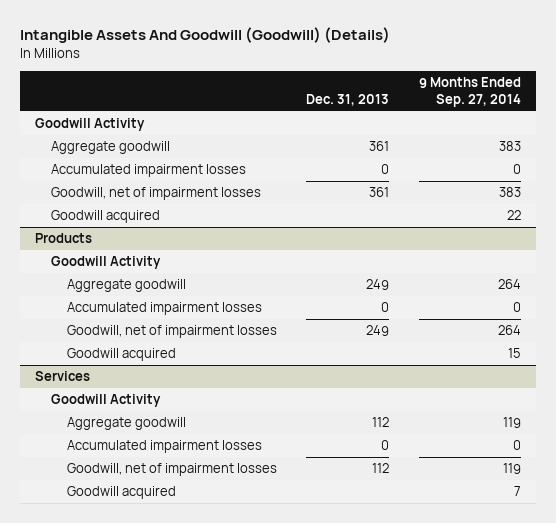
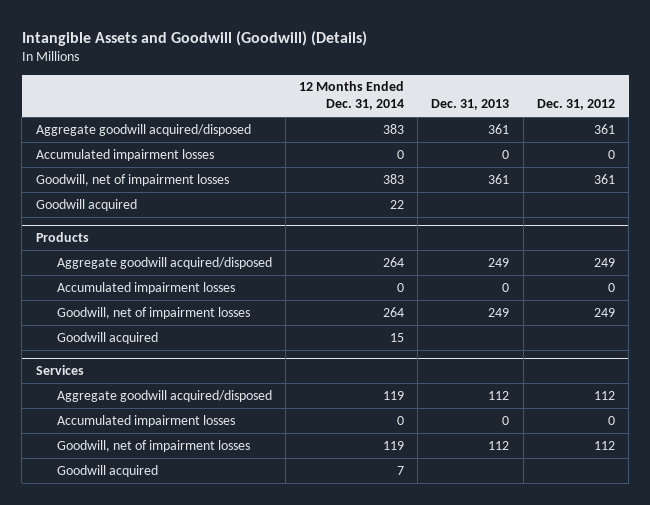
- Intangible Assets And Goodwill (Goodwill) (Details)
+ Intangible Assets and Goodwill (Goodwill) (Details)
- | Dec. 31, 2013 | 9 Months Ended Sep. 27, 2014
+ | 12 Months Ended Dec. 31, 2014 | Dec. 31, 2013 | Dec. 31, 2012
- Goodwill Activity
- Aggregate goodwill | 361 | 383
+ Aggregate goodwill acquired/disposed | 383 | 361 | 361
@ Products
- Goodwill Activity
- Aggregate goodwill | 249 | 264
+ Aggregate goodwill acquired/disposed | 264 | 249 | 249
@ Services
- Goodwill Activity
- Aggregate goodwill | 112 | 119
+ Aggregate goodwill acquired/disposed | 119 | 112 | 112

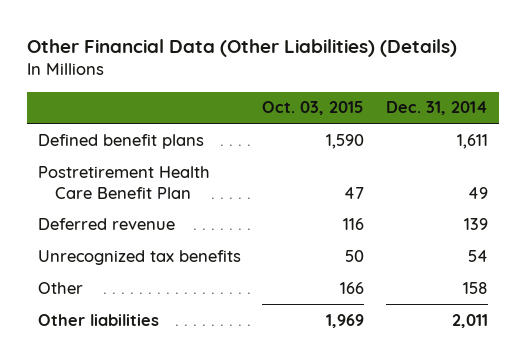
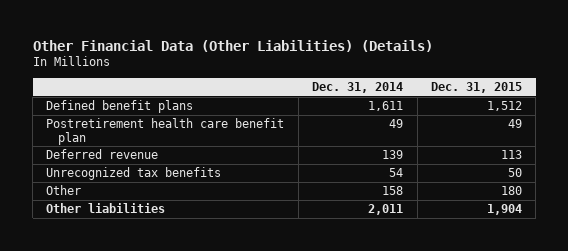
- | Oct. 03, 2015 | Dec. 31, 2014
+ | Dec. 31, 2014 | Dec. 31, 2015
- Postretirement Health Care Benefit Plan | 47 | 49
+ Postretirement health care benefit plan | 49 | 49

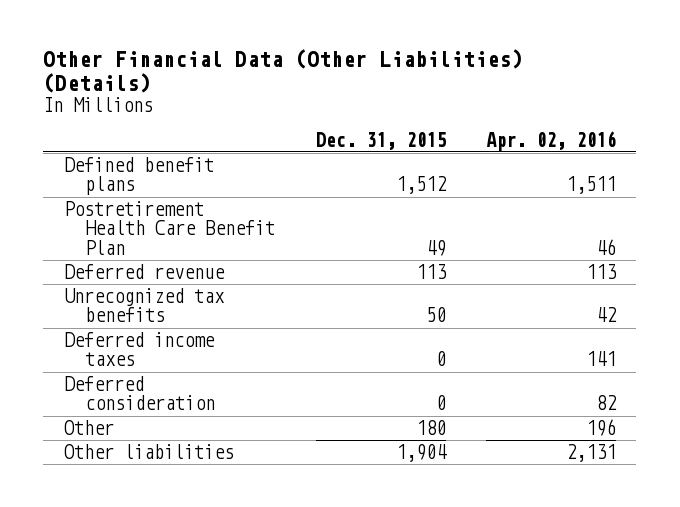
- | Dec. 31, 2014 | Dec. 31, 2015
+ | Dec. 31, 2015 | Apr. 02, 2016
- Postretirement health care benefit plan | 49 | 49
+ Postretirement Health Care Benefit Plan | 49 | 46
+ Deferred income taxes | 0 | 141
+ Deferred consideration | 0 | 82

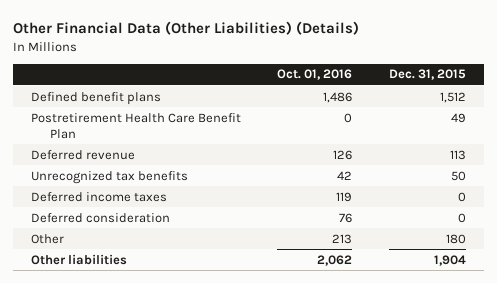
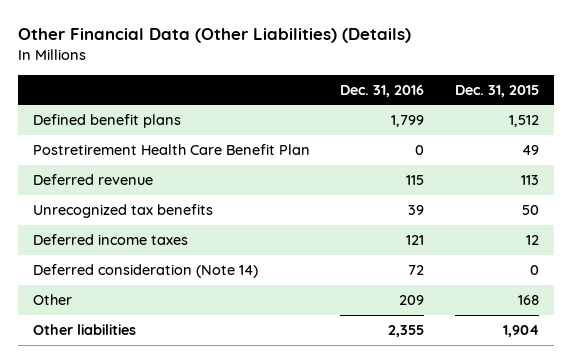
- | Oct. 01, 2016 | Dec. 31, 2015
+ | Dec. 31, 2016 | Dec. 31, 2015
- Deferred income taxes | 119 | 0
- Deferred consideration | 76 | 0
- Other | 213 | 180
+ Deferred income taxes | 121 | 12
+ Deferred consideration (Note 14) | 72 | 0
+ Other | 209 | 168

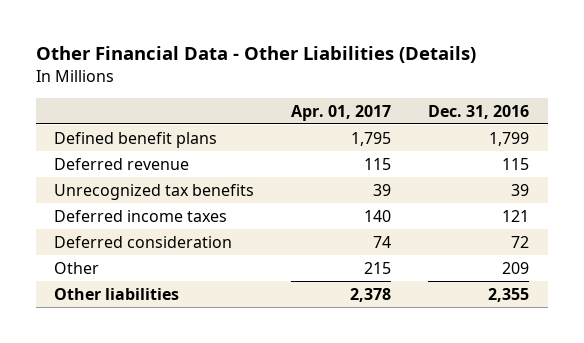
- Other Financial Data (Other Liabilities) (Details)
+ Other Financial Data - Other Liabilities (Details)
- | Dec. 31, 2016 | Dec. 31, 2015
+ | Apr. 01, 2017 | Dec. 31, 2016
- Postretirement Health Care Benefit Plan | 0 | 49
- Deferred consideration (Note 14) | 72 | 0
+ Deferred consideration | 74 | 72

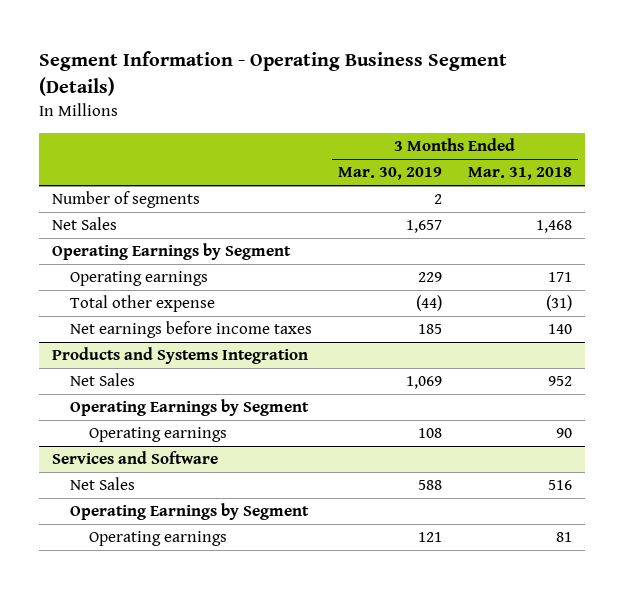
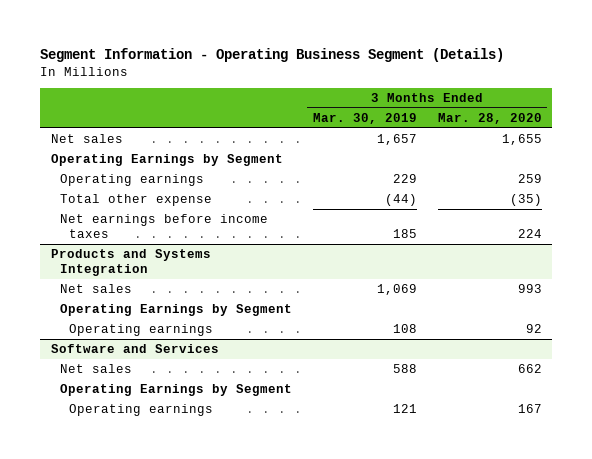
- | 3 Months Ended Mar. 30, 2019 | 3 Months Ended Mar. 31, 2018
+ | 3 Months Ended Mar. 30, 2019 | 3 Months Ended Mar. 28, 2020
- Number of segments | 2 |
- Net Sales | 1,657 | 1,468
+ Net sales | 1,657 | 1,655
@ Products and Systems Integration
- Net Sales | 1,069 | 952
+ Net sales | 1,069 | 993
- Services and Software
- Net Sales | 588 | 516
+ Software and Services
+ Net sales | 588 | 662

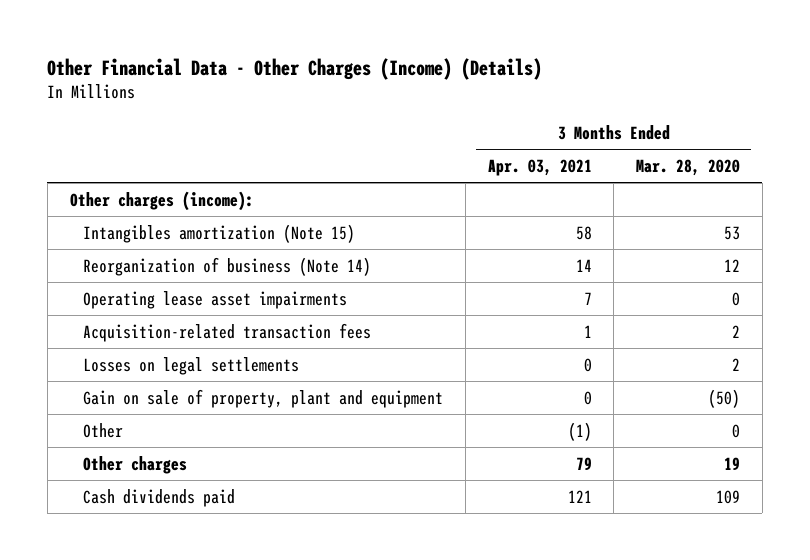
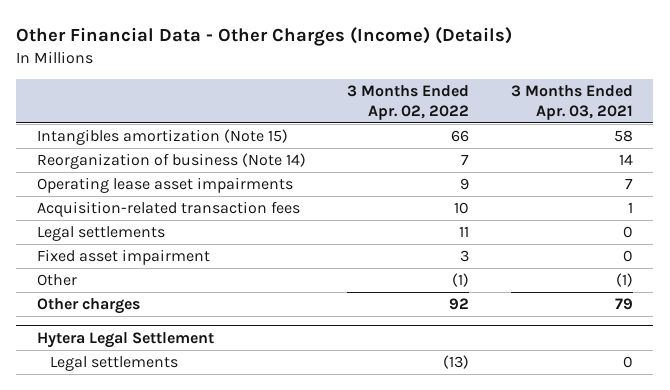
- | 3 Months Ended Apr. 03, 2021 | 3 Months Ended Mar. 28, 2020
+ | 3 Months Ended Apr. 02, 2022 | 3 Months Ended Apr. 03, 2021
- Other charges (income):
- Losses on legal settlements | 0 | 2
- Gain on sale of property, plant and equipment | 0 | (50)
+ Legal settlements | 11 | 0
+ Fixed asset impairment | 3 | 0
- Cash dividends paid | 121 | 109
+ Hytera Legal Settlement
+ Legal settlements | (13) | 0

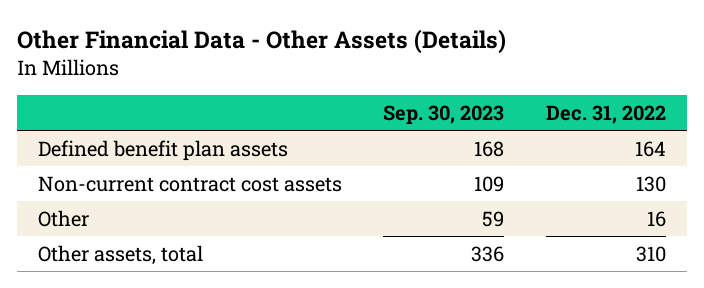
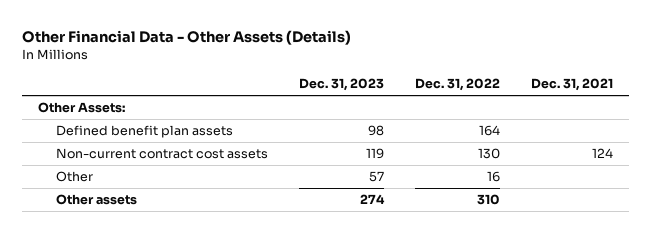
- | Sep. 30, 2023 | Dec. 31, 2022
+ | Dec. 31, 2023 | Dec. 31, 2022 | Dec. 31, 2021
+ Other Assets:
- Other assets, total | 336 | 310
+ Other assets | 274 | 310 |

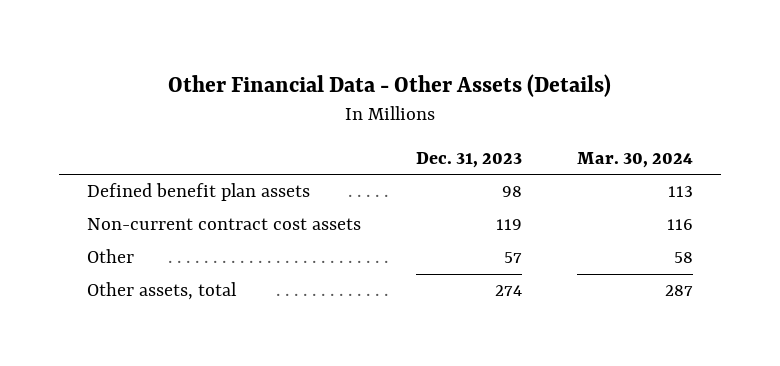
- | Dec. 31, 2023 | Dec. 31, 2022 | Dec. 31, 2021
+ | Dec. 31, 2023 | Mar. 30, 2024
- Other Assets:
- Other assets | 274 | 310 |
+ Other assets, total | 274 | 287

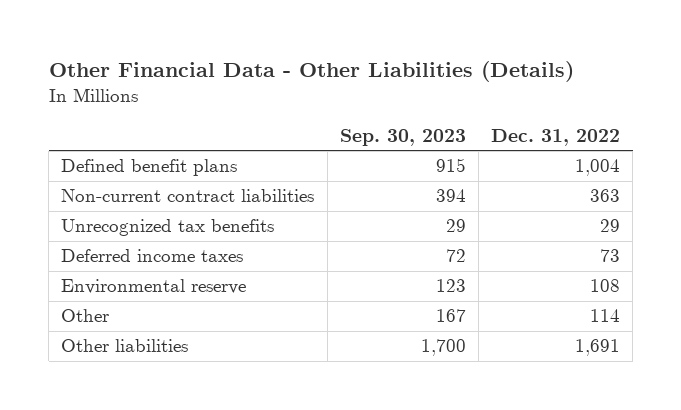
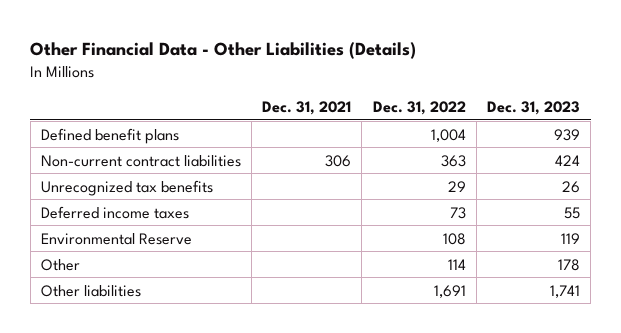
- | Sep. 30, 2023 | Dec. 31, 2022
+ | Dec. 31, 2021 | Dec. 31, 2022 | Dec. 31, 2023
- Environmental reserve | 123 | 108
+ Environmental Reserve | | 108 | 119

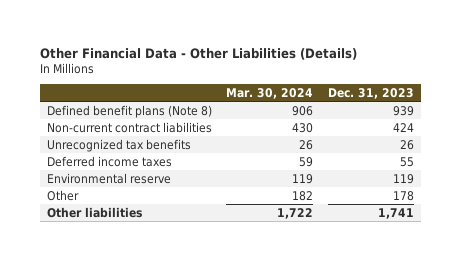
- | Dec. 31, 2021 | Dec. 31, 2022 | Dec. 31, 2023
+ | Mar. 30, 2024 | Dec. 31, 2023
- Defined benefit plans | | 1,004 | 939
+ Defined benefit plans (Note 8) | 906 | 939
- Environmental Reserve | | 108 | 119
+ Environmental reserve | 119 | 119

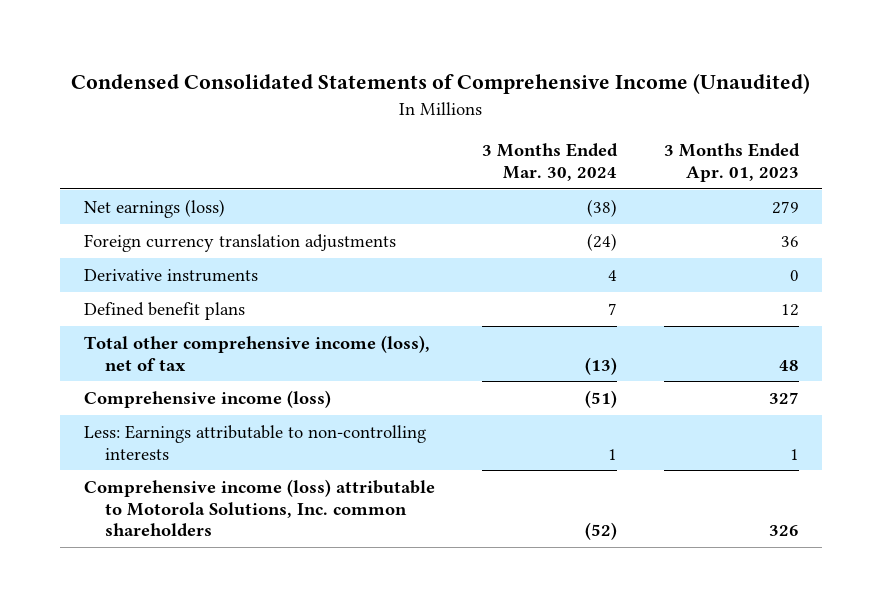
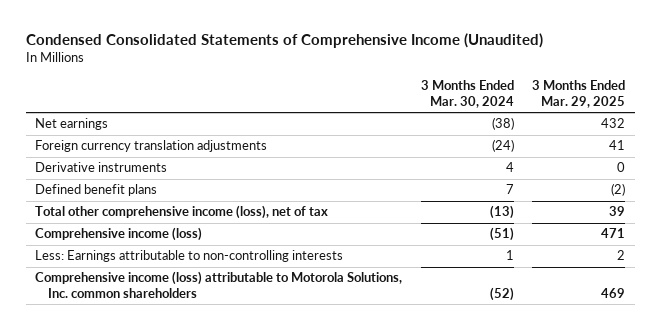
- | 3 Months Ended Mar. 30, 2024 | 3 Months Ended Apr. 01, 2023
+ | 3 Months Ended Mar. 30, 2024 | 3 Months Ended Mar. 29, 2025
- Net earnings (loss) | (38) | 279
+ Net earnings | (38) | 432

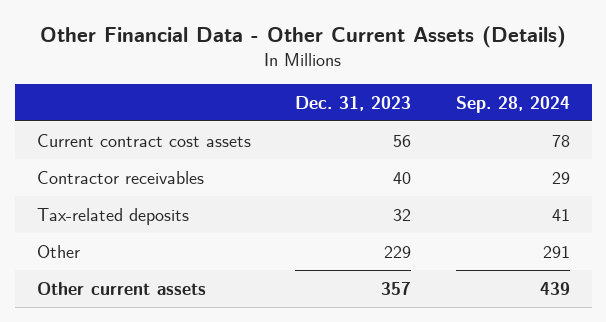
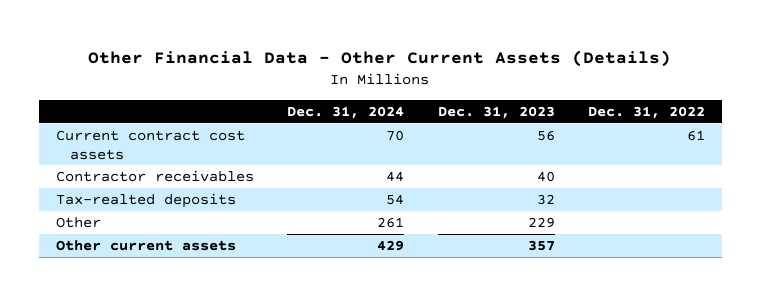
- | Dec. 31, 2023 | Sep. 28, 2024
+ | Dec. 31, 2024 | Dec. 31, 2023 | Dec. 31, 2022
- Tax-related deposits | 32 | 41
+ Tax-realted deposits | 54 | 32 |

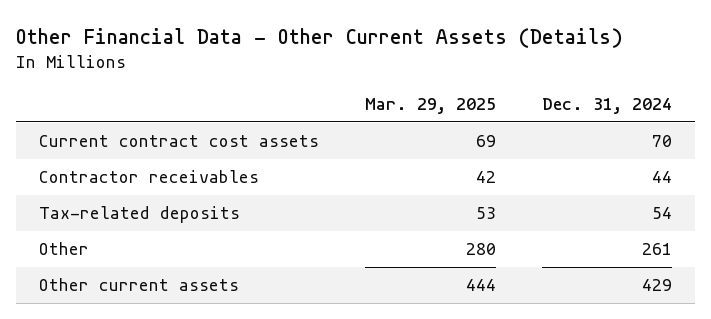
- | Dec. 31, 2024 | Dec. 31, 2023 | Dec. 31, 2022
+ | Mar. 29, 2025 | Dec. 31, 2024
- Tax-realted deposits | 54 | 32 |
+ Tax-related deposits | 53 | 54

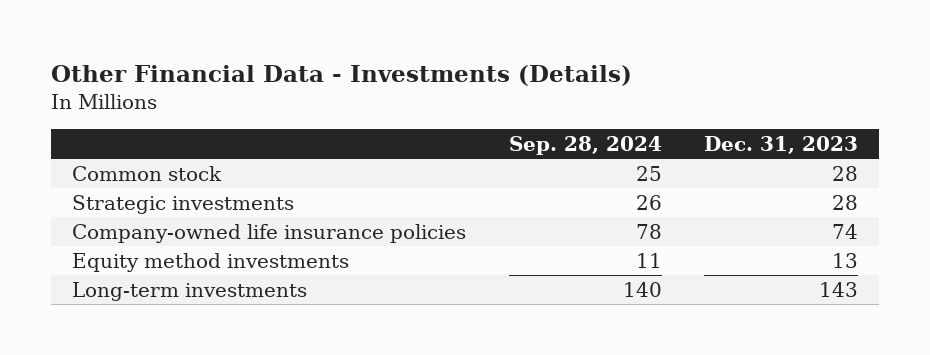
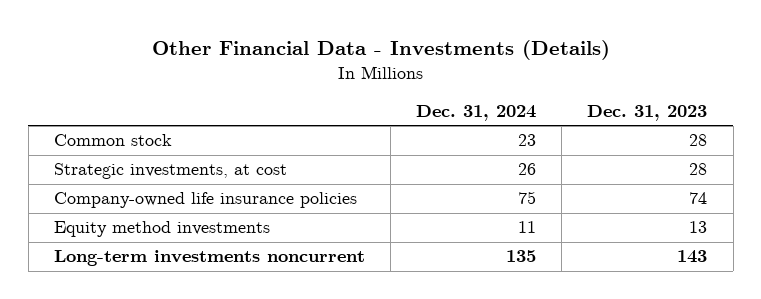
- | Sep. 28, 2024 | Dec. 31, 2023
+ | Dec. 31, 2024 | Dec. 31, 2023
- Strategic investments | 26 | 28
+ Strategic investments, at cost | 26 | 28
- Long-term investments | 140 | 143
+ Long-term investments noncurrent | 135 | 143

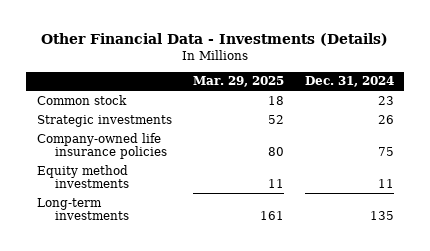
- | Dec. 31, 2024 | Dec. 31, 2023
+ | Mar. 29, 2025 | Dec. 31, 2024
- Strategic investments, at cost | 26 | 28
+ Strategic investments | 52 | 26
- Long-term investments noncurrent | 135 | 143
+ Long-term investments | 161 | 135

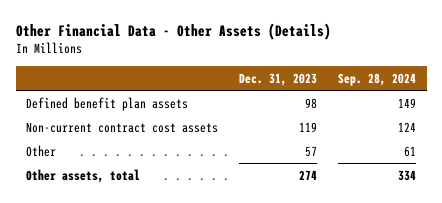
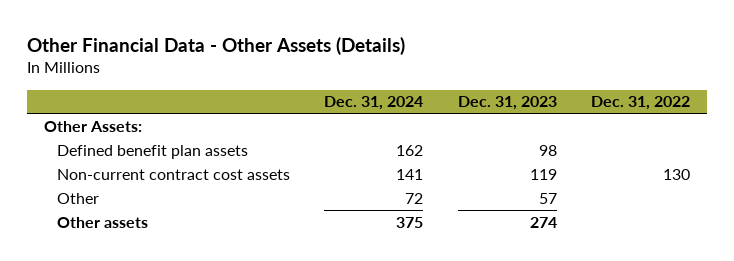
- | Dec. 31, 2023 | Sep. 28, 2024
+ | Dec. 31, 2024 | Dec. 31, 2023 | Dec. 31, 2022
+ Other Assets:
- Other assets, total | 274 | 334
+ Other assets | 375 | 274 |

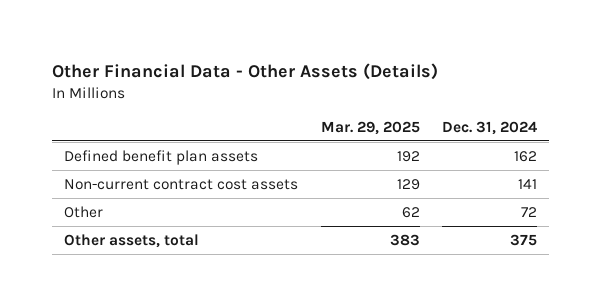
- | Dec. 31, 2024 | Dec. 31, 2023 | Dec. 31, 2022
+ | Mar. 29, 2025 | Dec. 31, 2024
- Other Assets:
- Other assets | 375 | 274 |
+ Other assets, total | 383 | 375

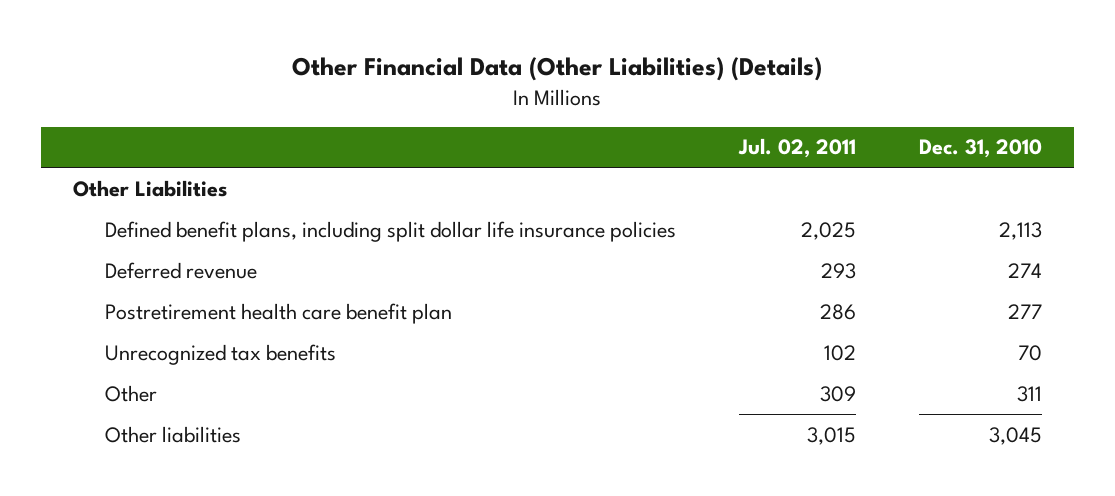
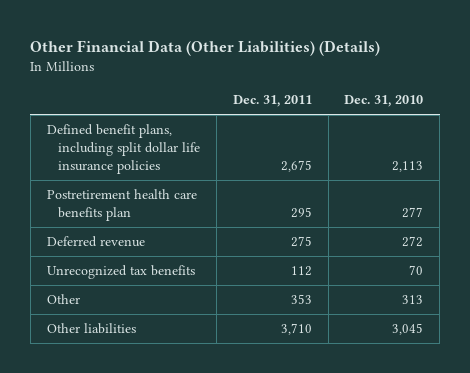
- | Jul. 02, 2011 | Dec. 31, 2010
+ | Dec. 31, 2011 | Dec. 31, 2010
- Other Liabilities
- Deferred revenue | 293 | 274
- Postretirement health care benefit plan | 286 | 277
+ Postretirement health care benefits plan | 295 | 277
+ Deferred revenue | 275 | 272
- Other | 309 | 311
+ Other | 353 | 313

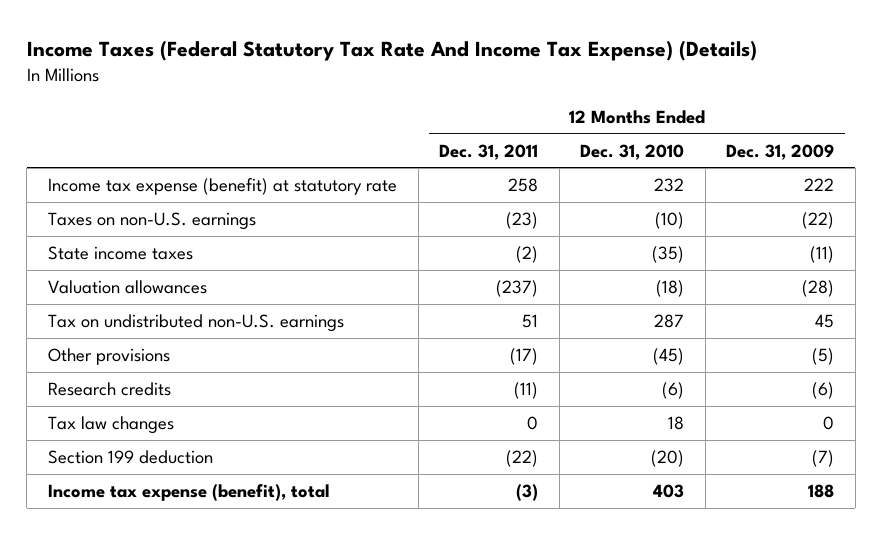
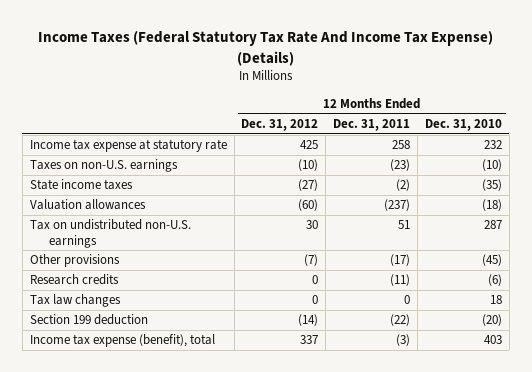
- | 12 Months Ended Dec. 31, 2011 | 12 Months Ended Dec. 31, 2010 | 12 Months Ended Dec. 31, 2009
+ | 12 Months Ended Dec. 31, 2012 | 12 Months Ended Dec. 31, 2011 | 12 Months Ended Dec. 31, 2010
- Income tax expense (benefit) at statutory rate | 258 | 232 | 222
+ Income tax expense at statutory rate | 425 | 258 | 232

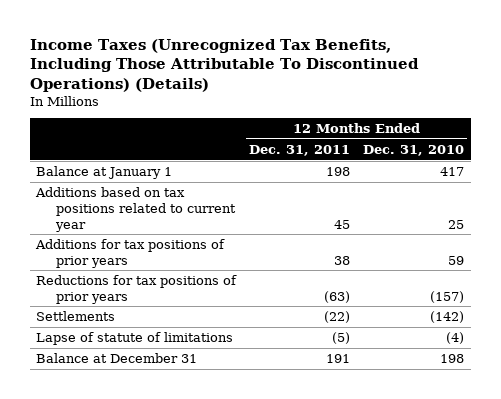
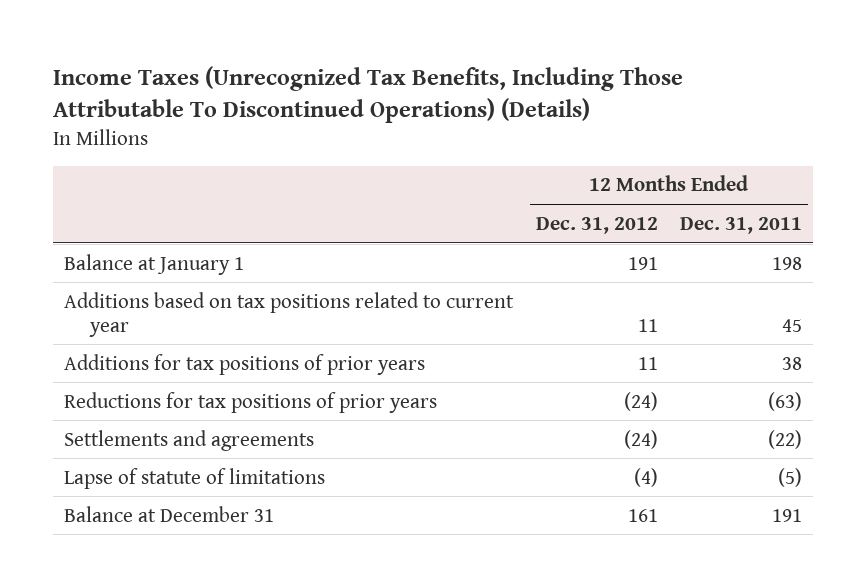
- | 12 Months Ended Dec. 31, 2011 | 12 Months Ended Dec. 31, 2010
+ | 12 Months Ended Dec. 31, 2012 | 12 Months Ended Dec. 31, 2011
- Settlements | (22) | (142)
+ Settlements and agreements | (24) | (22)

